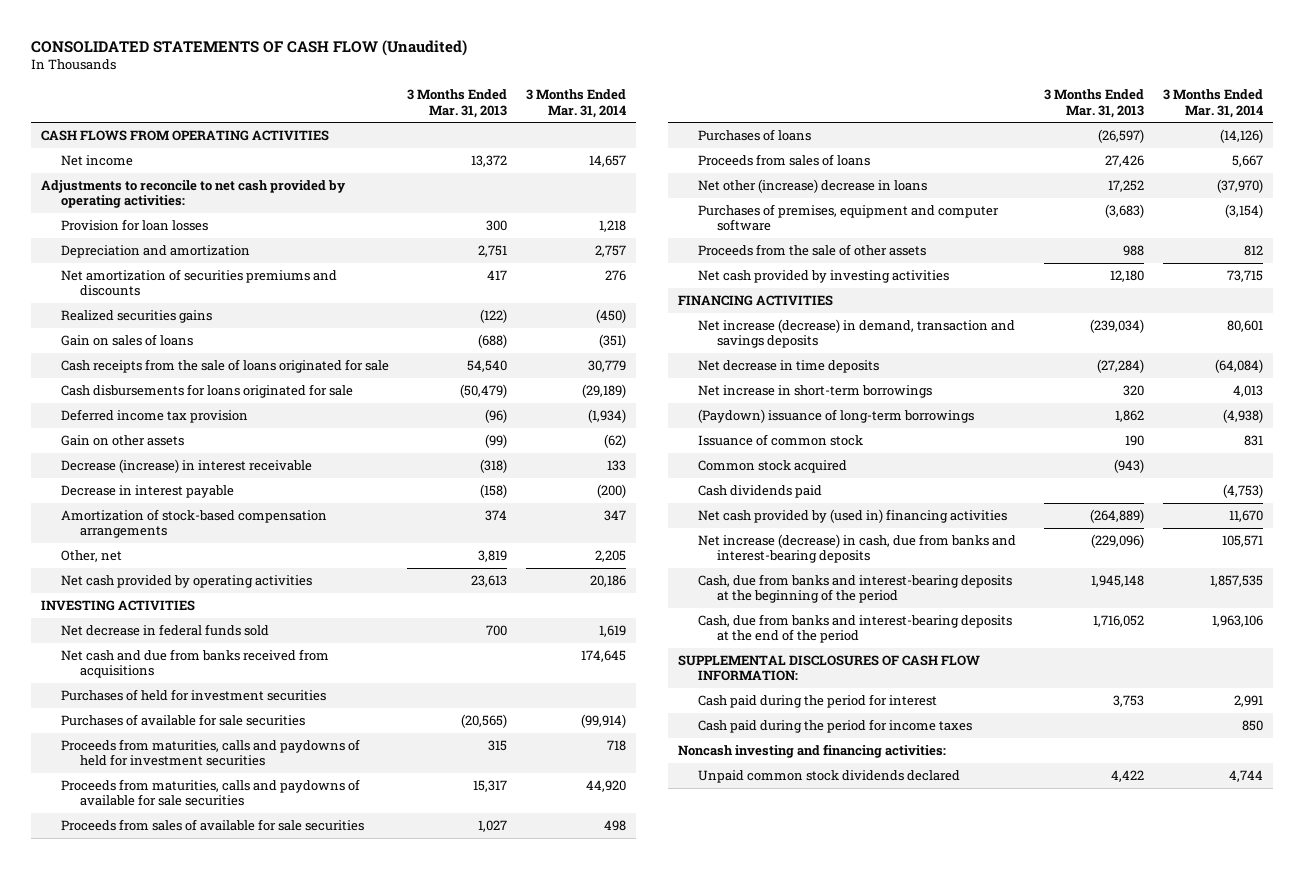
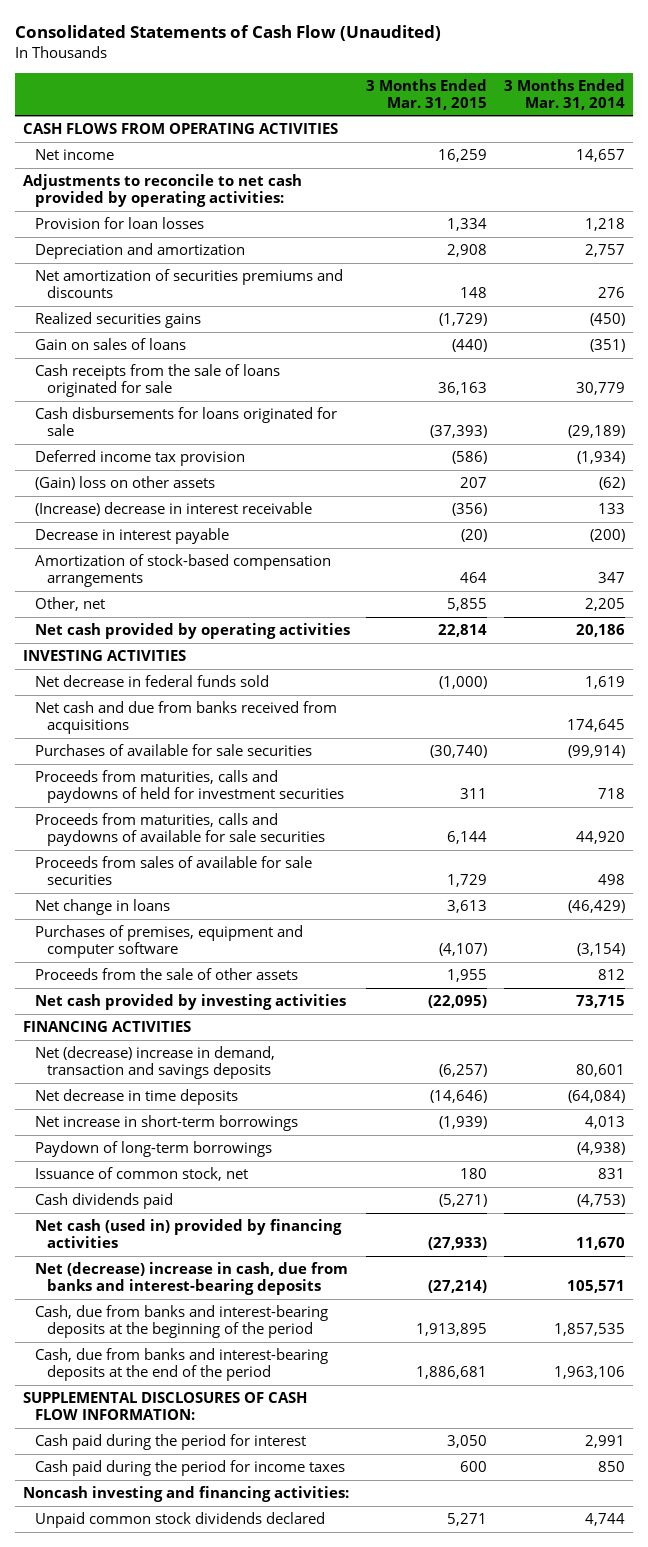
- CONSOLIDATED STATEMENTS OF CASH FLOW (Unaudited)
+ Consolidated Statements of Cash Flow (Unaudited)
- | 3 Months Ended Mar. 31, 2013 | 3 Months Ended Mar. 31, 2014
+ | 3 Months Ended Mar. 31, 2015 | 3 Months Ended Mar. 31, 2014
- Gain on other assets | (99) | (62)
- Decrease (increase) in interest receivable | (318) | 133
+ (Gain) loss on other assets | 207 | (62)
+ (Increase) decrease in interest receivable | (356) | 133
- Purchases of held for investment securities
- Purchases of loans | (26,597) | (14,126)
- Proceeds from sales of loans | 27,426 | 5,667
- Net other (increase) decrease in loans | 17,252 | (37,970)
+ Net change in loans | 3,613 | (46,429)
- Net increase (decrease) in demand, transaction and savings deposits | (239,034) | 80,601
+ Net (decrease) increase in demand, transaction and savings deposits | (6,257) | 80,601
- (Paydown) issuance of long-term borrowings | 1,862 | (4,938)
- Issuance of common stock | 190 | 831
- Common stock acquired | (943) |
+ Paydown of long-term borrowings | | (4,938)
+ Issuance of common stock, net | 180 | 831
- Net cash provided by (used in) financing activities | (264,889) | 11,670
- Net increase (decrease) in cash, due from banks and interest-bearing deposits | (229,096) | 105,571
+ Net cash (used in) provided by financing activities | (27,933) | 11,670
+ Net (decrease) increase in cash, due from banks and interest-bearing deposits | (27,214) | 105,571

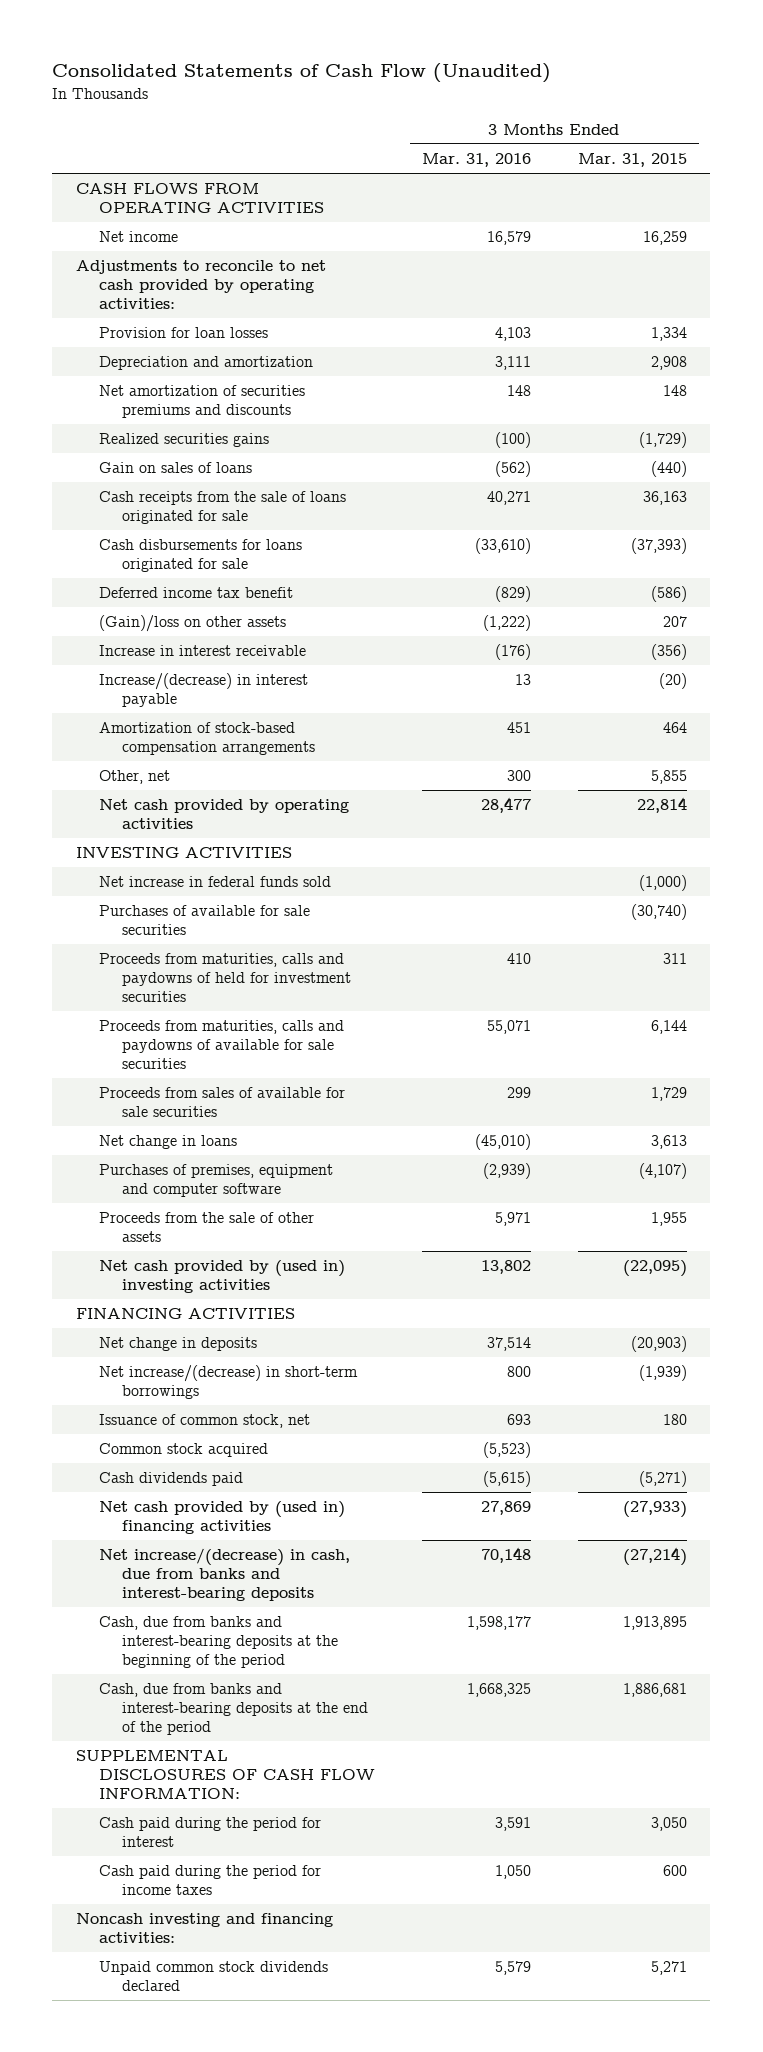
- | 3 Months Ended Mar. 31, 2015 | 3 Months Ended Mar. 31, 2014
+ | 3 Months Ended Mar. 31, 2016 | 3 Months Ended Mar. 31, 2015
- Deferred income tax provision | (586) | (1,934)
- (Gain) loss on other assets | 207 | (62)
- (Increase) decrease in interest receivable | (356) | 133
- Decrease in interest payable | (20) | (200)
+ Deferred income tax benefit | (829) | (586)
+ (Gain)/loss on other assets | (1,222) | 207
+ Increase in interest receivable | (176) | (356)
+ Increase/(decrease) in interest payable | 13 | (20)
- Net decrease in federal funds sold | (1,000) | 1,619
- Net cash and due from banks received from acquisitions | | 174,645
+ Net increase in federal funds sold | | (1,000)
- Net cash provided by investing activities | (22,095) | 73,715
+ Net cash provided by (used in) investing activities | 13,802 | (22,095)
- Net (decrease) increase in demand, transaction and savings deposits | (6,257) | 80,601
- Net decrease in time deposits | (14,646) | (64,084)
- Net increase in short-term borrowings | (1,939) | 4,013
- Paydown of long-term borrowings | | (4,938)
+ Net change in deposits | 37,514 | (20,903)
+ Net increase/(decrease) in short-term borrowings | 800 | (1,939)
+ Common stock acquired | (5,523) |
- Net cash (used in) provided by financing activities | (27,933) | 11,670
- Net (decrease) increase in cash, due from banks and interest-bearing deposits | (27,214) | 105,571
+ Net cash provided by (used in) financing activities | 27,869 | (27,933)
+ Net increase/(decrease) in cash, due from banks and interest-bearing deposits | 70,148 | (27,214)

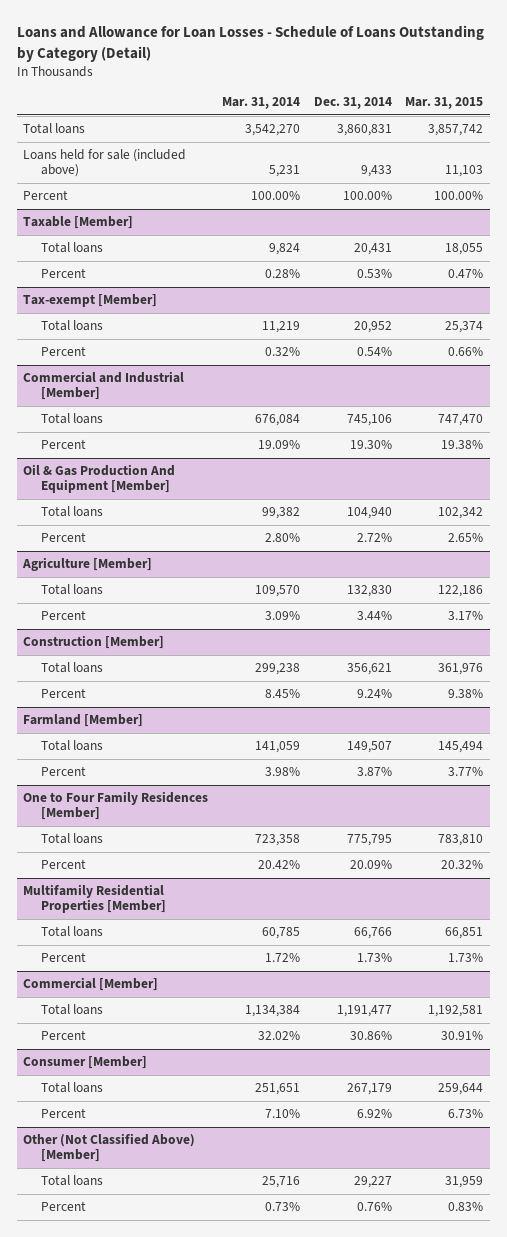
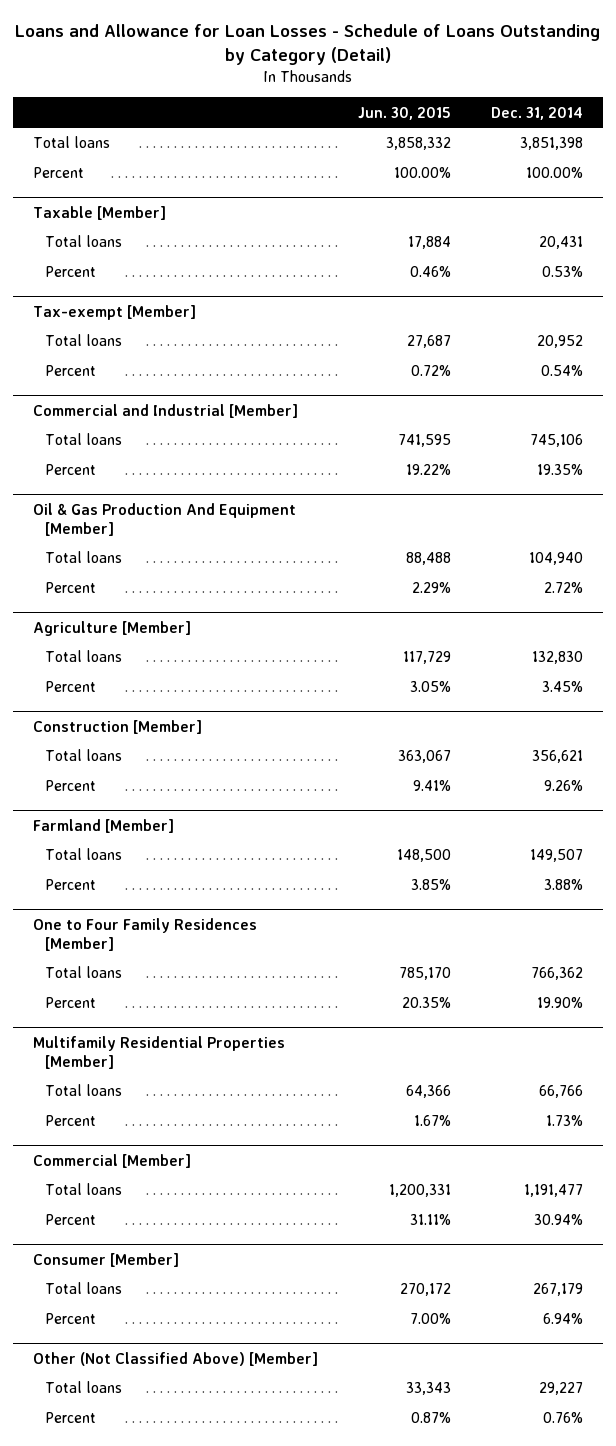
- | Mar. 31, 2014 | Dec. 31, 2014 | Mar. 31, 2015
+ | Jun. 30, 2015 | Dec. 31, 2014
- Total loans | 3,542,270 | 3,860,831 | 3,857,742
- Loans held for sale (included above) | 5,231 | 9,433 | 11,103
+ Total loans | 3,858,332 | 3,851,398
@ Commercial and Industrial [Member]
- Percent | 19.09% | 19.30% | 19.38%
+ Percent | 19.22% | 19.35%
@ Agriculture [Member]
- Percent | 3.09% | 3.44% | 3.17%
+ Percent | 3.05% | 3.45%
@ Construction [Member]
- Percent | 8.45% | 9.24% | 9.38%
+ Percent | 9.41% | 9.26%
@ Farmland [Member]
- Percent | 3.98% | 3.87% | 3.77%
+ Percent | 3.85% | 3.88%
@ One to Four Family Residences [Member]
- Total loans | 723,358 | 775,795 | 783,810
- Percent | 20.42% | 20.09% | 20.32%
+ Total loans | 785,170 | 766,362
+ Percent | 20.35% | 19.90%
@ Commercial [Member]
- Percent | 32.02% | 30.86% | 30.91%
+ Percent | 31.11% | 30.94%
@ Consumer [Member]
- Percent | 7.10% | 6.92% | 6.73%
+ Percent | 7.00% | 6.94%

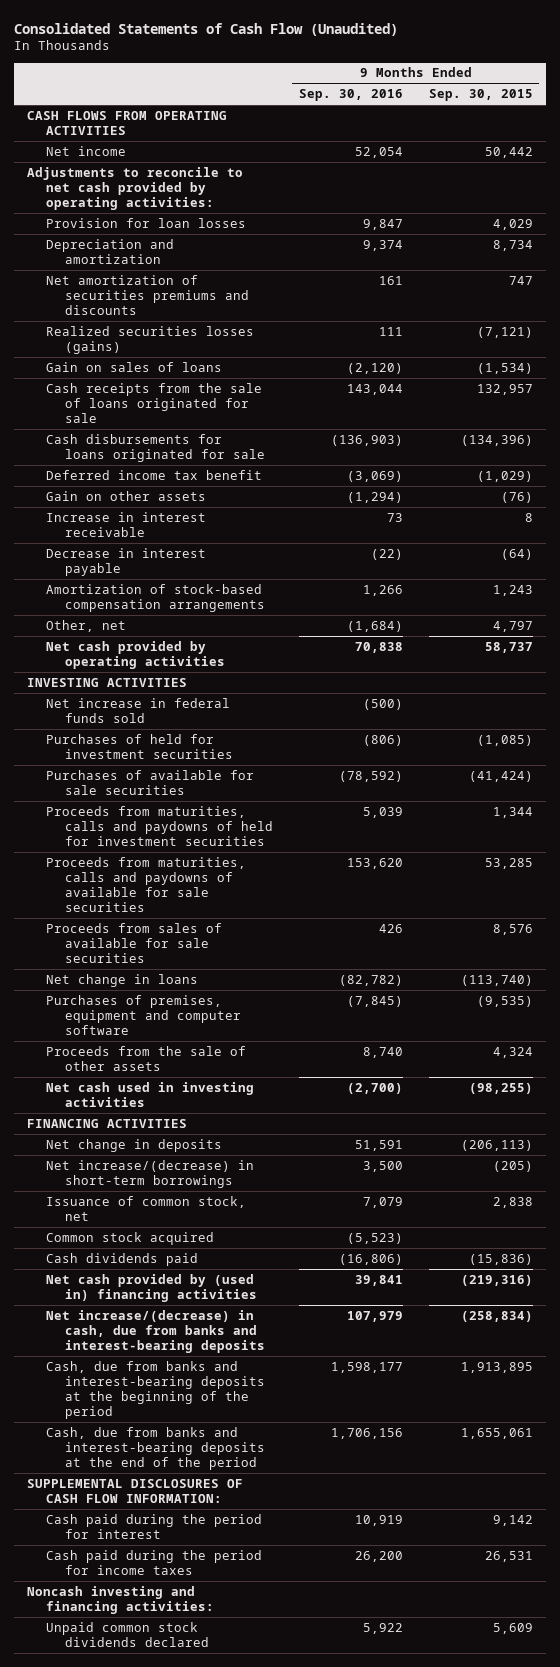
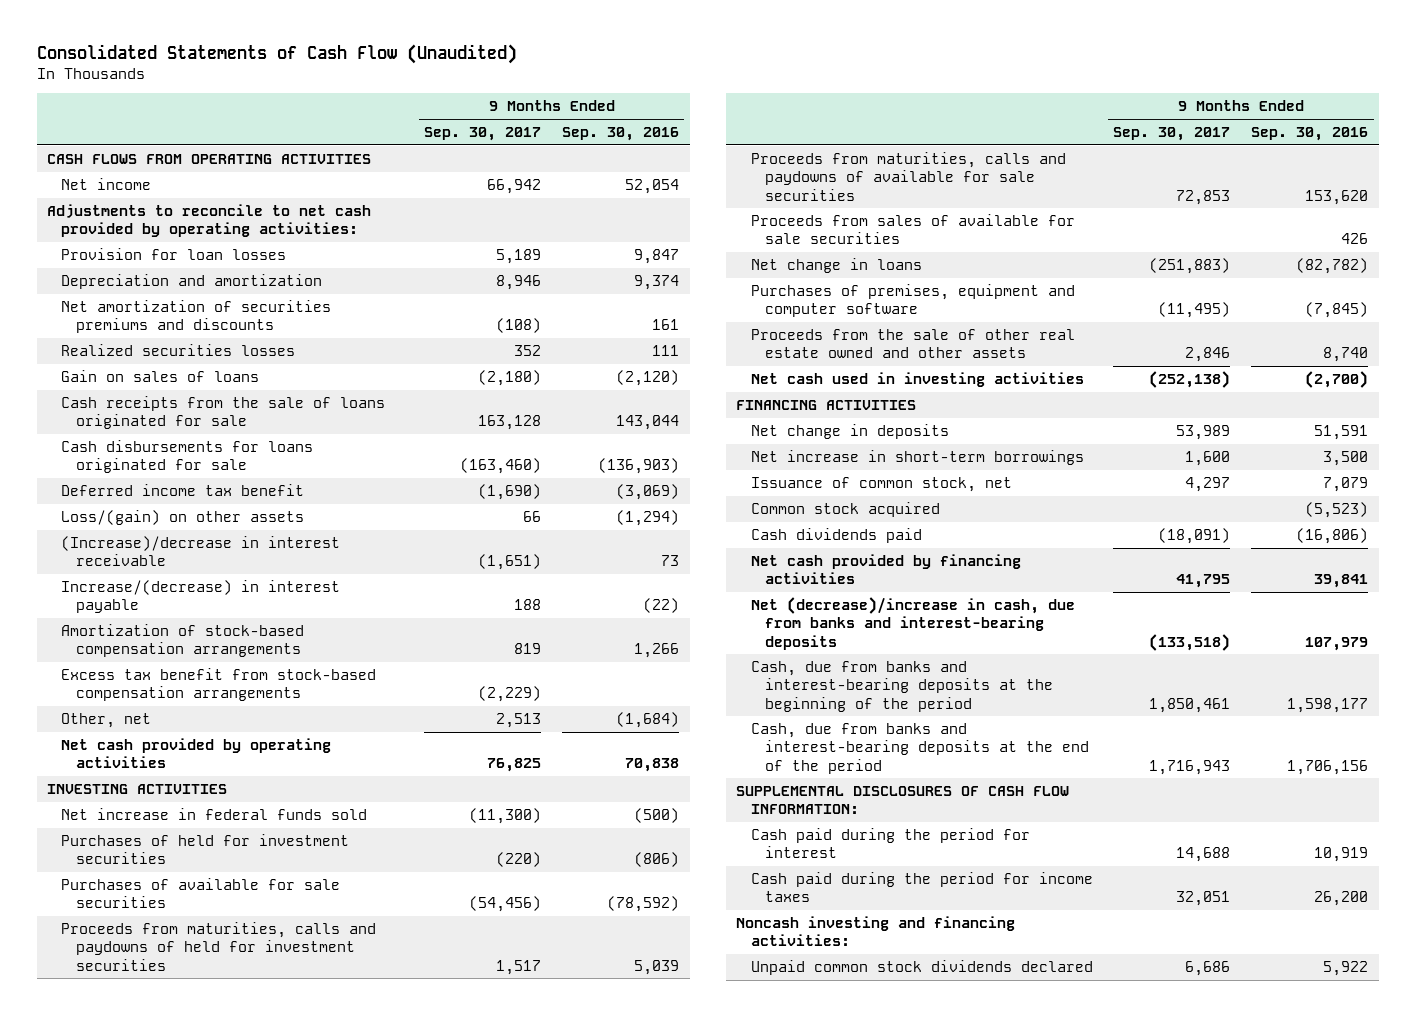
- | 9 Months Ended Sep. 30, 2016 | 9 Months Ended Sep. 30, 2015
+ | 9 Months Ended Sep. 30, 2017 | 9 Months Ended Sep. 30, 2016
- Realized securities losses (gains) | 111 | (7,121)
+ Realized securities losses | 352 | 111
- Gain on other assets | (1,294) | (76)
- Increase in interest receivable | 73 | 8
- Decrease in interest payable | (22) | (64)
+ Loss/(gain) on other assets | 66 | (1,294)
+ (Increase)/decrease in interest receivable | (1,651) | 73
+ Increase/(decrease) in interest payable | 188 | (22)
+ Excess tax benefit from stock-based compensation arrangements | (2,229) |
- Proceeds from the sale of other assets | 8,740 | 4,324
+ Proceeds from the sale of other real estate owned and other assets | 2,846 | 8,740
- Net increase/(decrease) in short-term borrowings | 3,500 | (205)
+ Net increase in short-term borrowings | 1,600 | 3,500
- Net cash provided by (used in) financing activities | 39,841 | (219,316)
- Net increase/(decrease) in cash, due from banks and interest-bearing deposits | 107,979 | (258,834)
+ Net cash provided by financing activities | 41,795 | 39,841
+ Net (decrease)/increase in cash, due from banks and interest-bearing deposits | (133,518) | 107,979

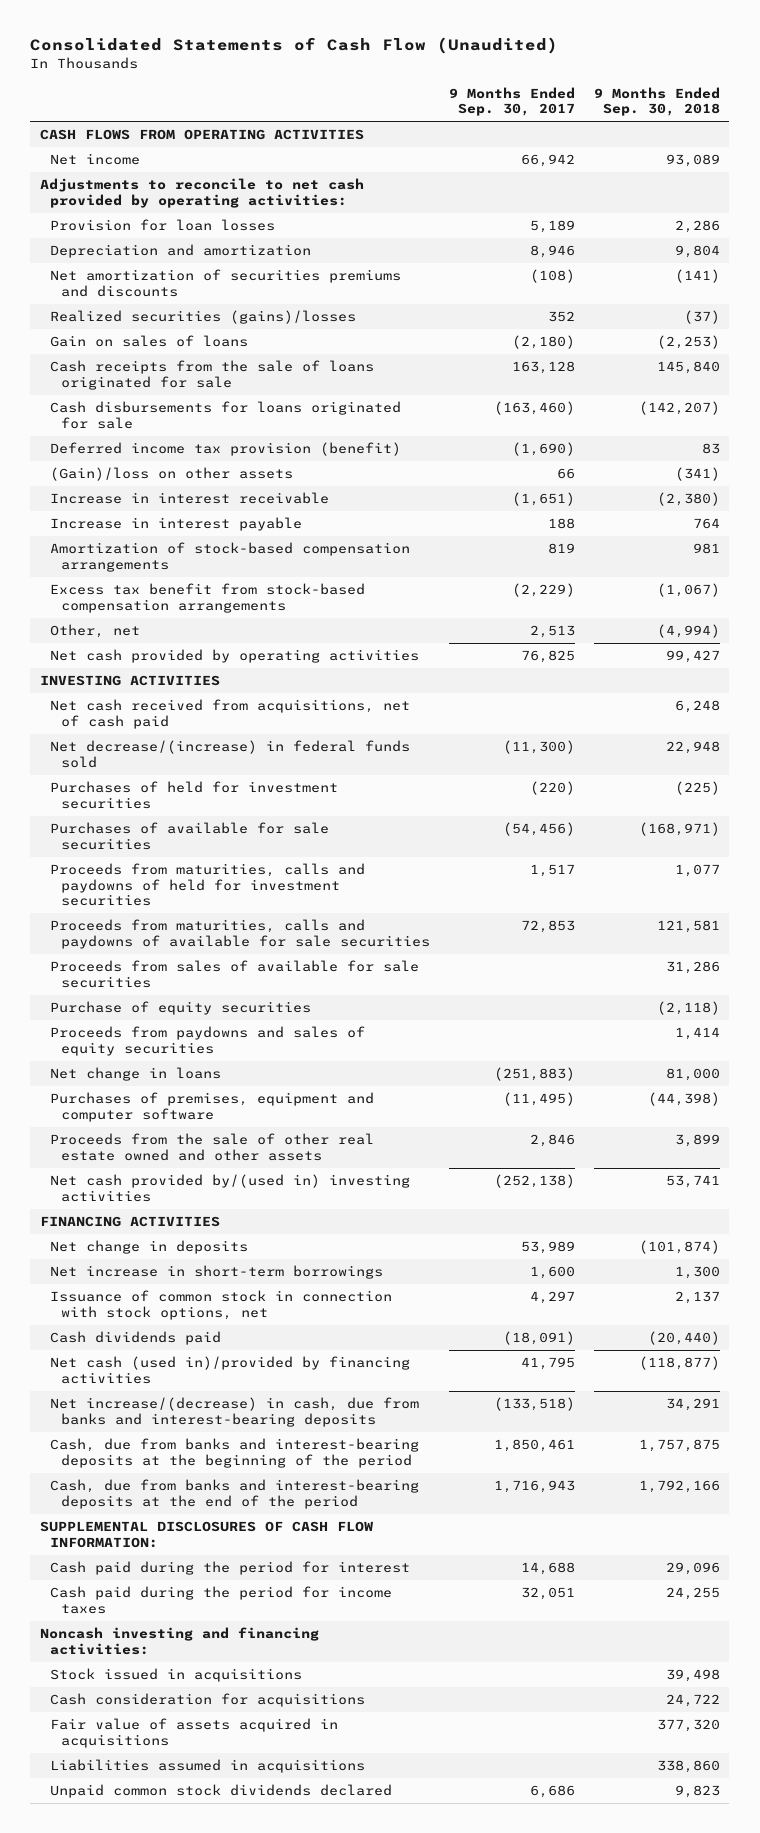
- | 9 Months Ended Sep. 30, 2017 | 9 Months Ended Sep. 30, 2016
+ | 9 Months Ended Sep. 30, 2017 | 9 Months Ended Sep. 30, 2018
- Realized securities losses | 352 | 111
+ Realized securities (gains)/losses | 352 | (37)
- Deferred income tax benefit | (1,690) | (3,069)
- Loss/(gain) on other assets | 66 | (1,294)
- (Increase)/decrease in interest receivable | (1,651) | 73
- Increase/(decrease) in interest payable | 188 | (22)
+ Deferred income tax provision (benefit) | (1,690) | 83
+ (Gain)/loss on other assets | 66 | (341)
+ Increase in interest receivable | (1,651) | (2,380)
+ Increase in interest payable | 188 | 764
- Net increase in federal funds sold | (11,300) | (500)
+ Net cash received from acquisitions, net of cash paid | | 6,248
+ Net decrease/(increase) in federal funds sold | (11,300) | 22,948
+ Purchase of equity securities | | (2,118)
+ Proceeds from paydowns and sales of equity securities | | 1,414
- Net cash used in investing activities | (252,138) | (2,700)
+ Net cash provided by/(used in) investing activities | (252,138) | 53,741
- Issuance of common stock, net | 4,297 | 7,079
- Common stock acquired | | (5,523)
+ Issuance of common stock in connection with stock options, net | 4,297 | 2,137
- Net cash provided by financing activities | 41,795 | 39,841
- Net (decrease)/increase in cash, due from banks and interest-bearing deposits | (133,518) | 107,979
+ Net cash (used in)/provided by financing activities | 41,795 | (118,877)
+ Net increase/(decrease) in cash, due from banks and interest-bearing deposits | (133,518) | 34,291
+ Stock issued in acquisitions | | 39,498
+ Cash consideration for acquisitions | | 24,722
+ Fair value of assets acquired in acquisitions | | 377,320
+ Liabilities assumed in acquisitions | | 338,860

